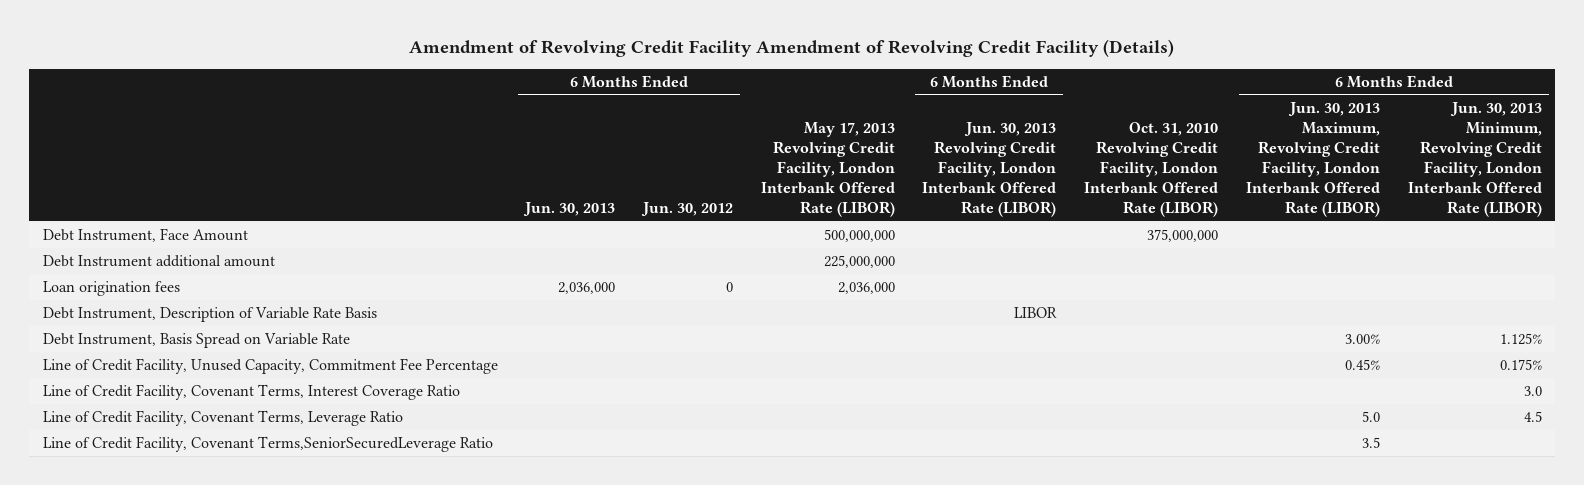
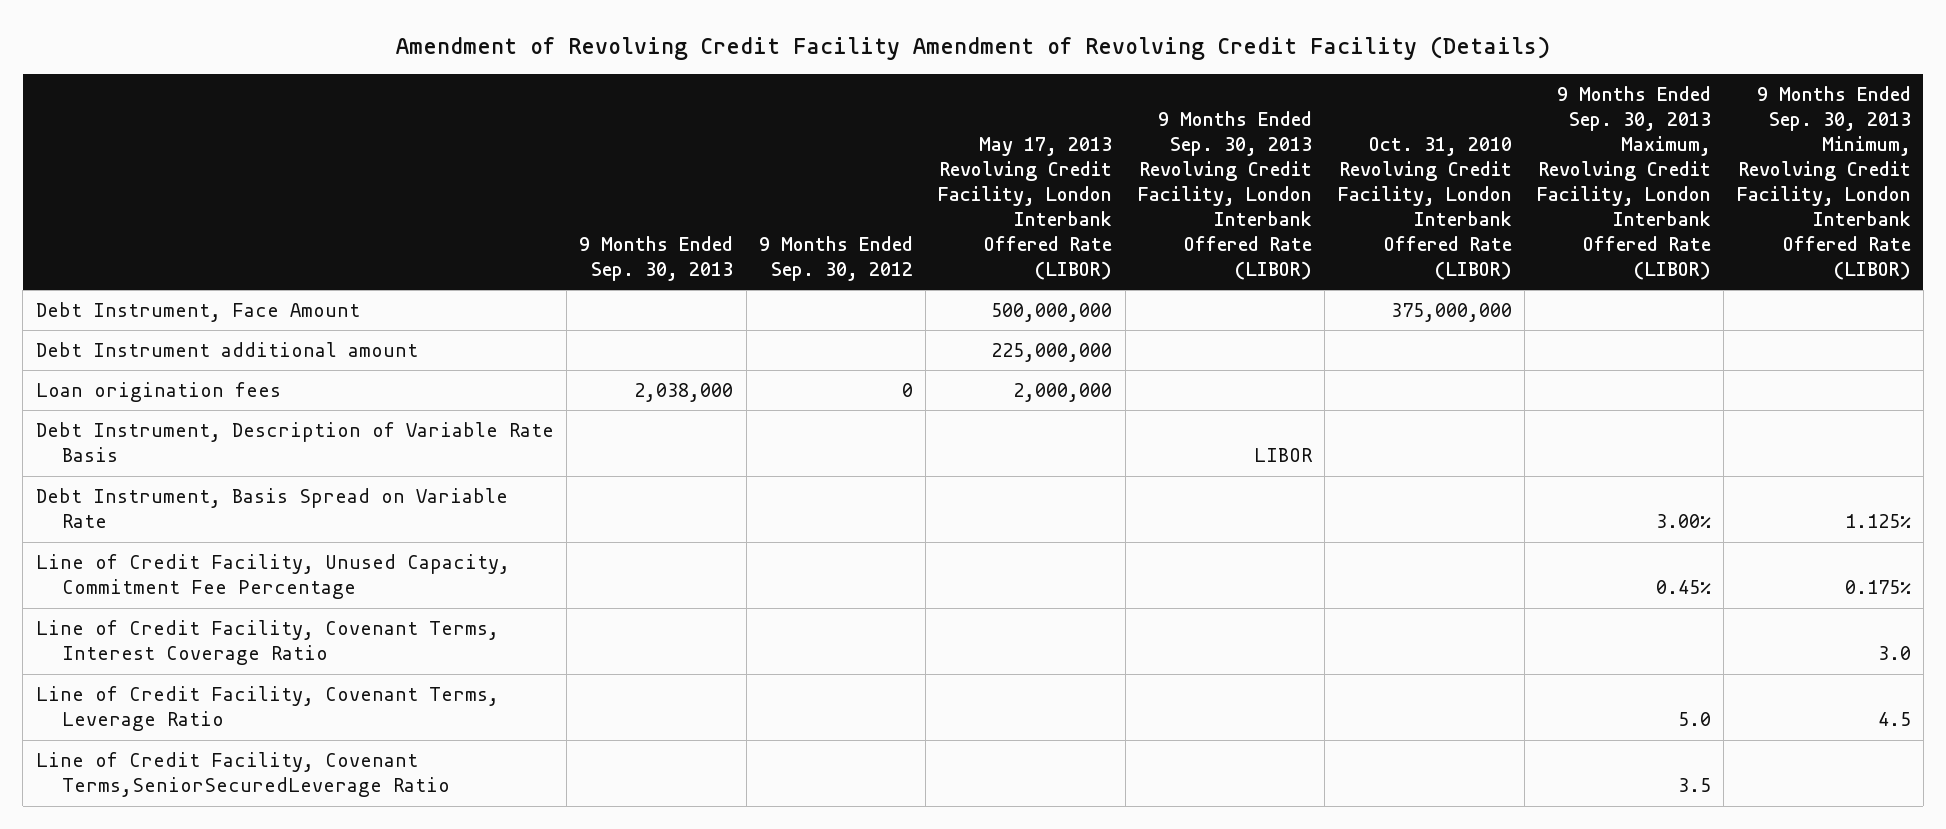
- | 6 Months Ended Jun. 30, 2013 | 6 Months Ended Jun. 30, 2012 | May 17, 2013 Revolving Credit Facility, London Interbank Offered Rate (LIBOR) | 6 Months Ended Jun. 30, 2013 Revolving Credit Facility, London Interbank Offered Rate (LIBOR) | Oct. 31, 2010 Revolving Credit Facility, London Interbank Offered Rate (LIBOR) | 6 Months Ended Jun. 30, 2013 Maximum, Revolving Credit Facility, London Interbank Offered Rate (LIBOR) | 6 Months Ended Jun. 30, 2013 Minimum, Revolving Credit Facility, London Interbank Offered Rate (LIBOR)
+ | 9 Months Ended Sep. 30, 2013 | 9 Months Ended Sep. 30, 2012 | May 17, 2013 Revolving Credit Facility, London Interbank Offered Rate (LIBOR) | 9 Months Ended Sep. 30, 2013 Revolving Credit Facility, London Interbank Offered Rate (LIBOR) | Oct. 31, 2010 Revolving Credit Facility, London Interbank Offered Rate (LIBOR) | 9 Months Ended Sep. 30, 2013 Maximum, Revolving Credit Facility, London Interbank Offered Rate (LIBOR) | 9 Months Ended Sep. 30, 2013 Minimum, Revolving Credit Facility, London Interbank Offered Rate (LIBOR)
- Loan origination fees | 2,036,000 | 0 | 2,036,000 | | | |
+ Loan origination fees | 2,038,000 | 0 | 2,000,000 | | | |

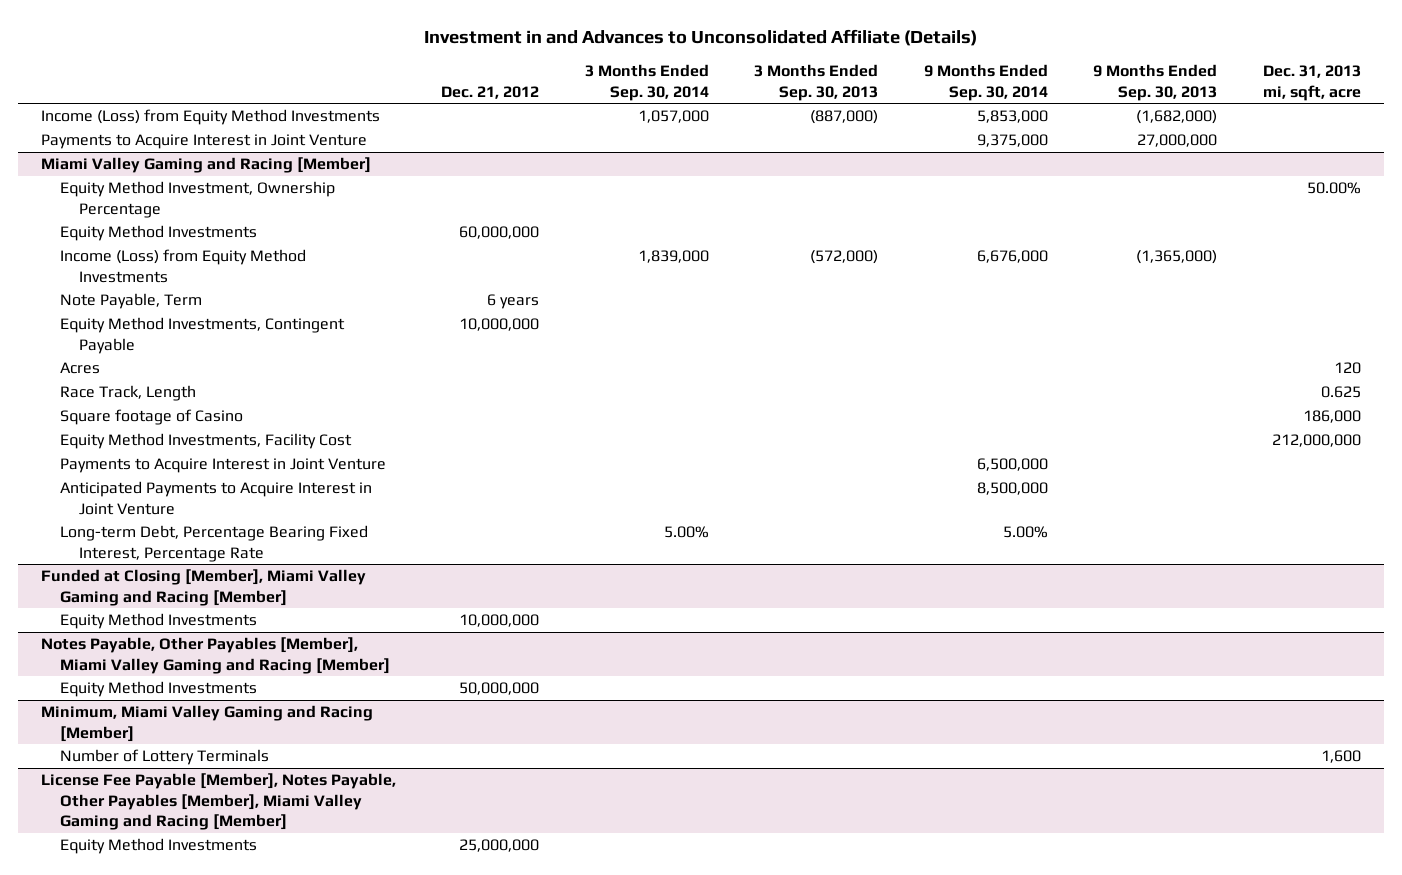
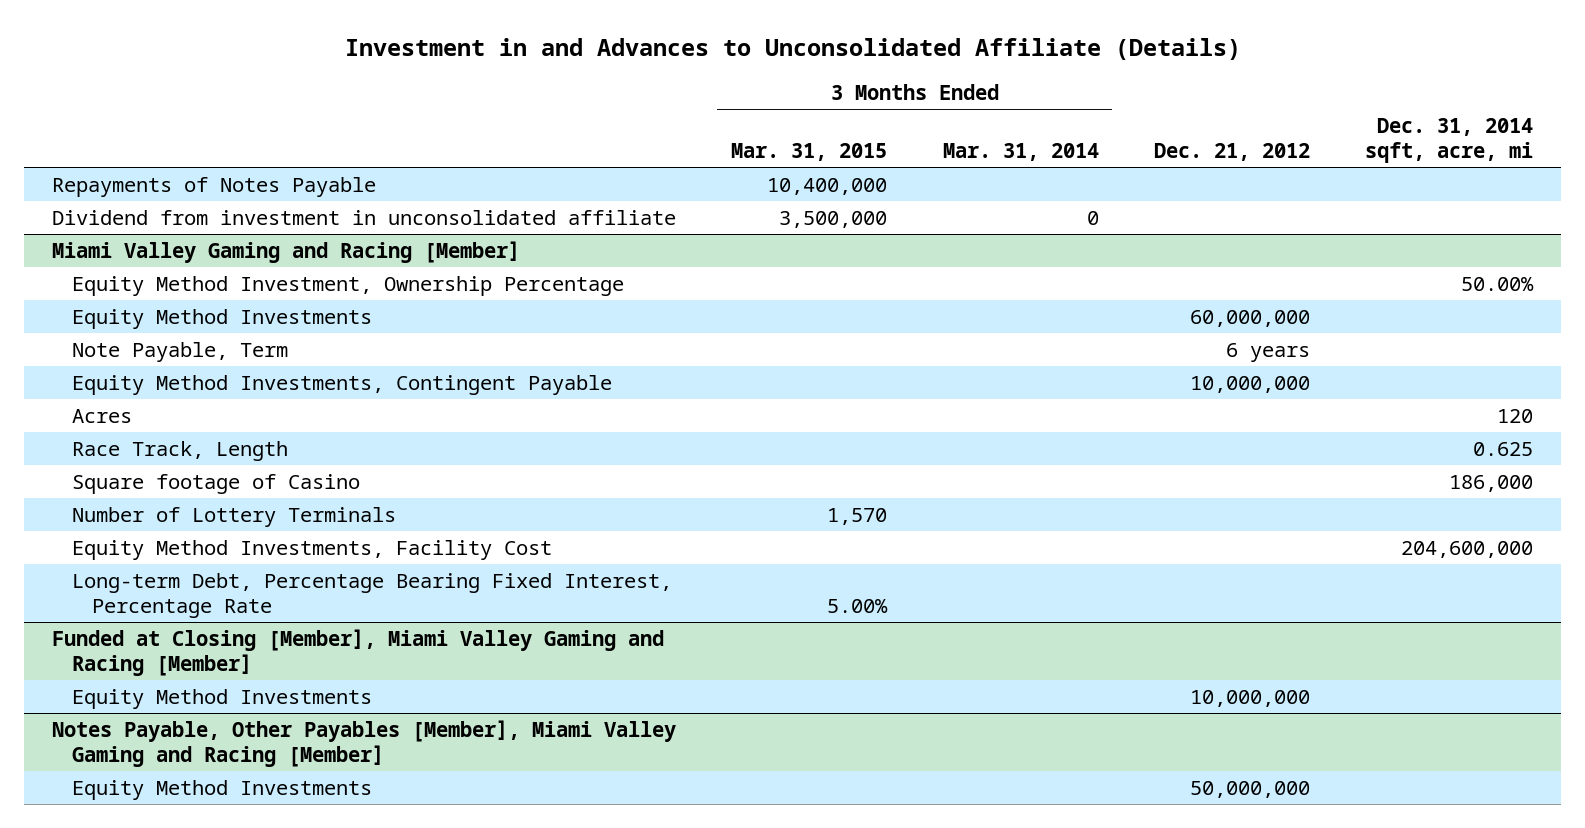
- | Dec. 21, 2012 | 3 Months Ended Sep. 30, 2014 | 3 Months Ended Sep. 30, 2013 | 9 Months Ended Sep. 30, 2014 | 9 Months Ended Sep. 30, 2013 | Dec. 31, 2013 mi, sqft, acre
+ | 3 Months Ended Mar. 31, 2015 | 3 Months Ended Mar. 31, 2014 | Dec. 21, 2012 | Dec. 31, 2014 sqft, acre, mi
- Income (Loss) from Equity Method Investments | | 1,057,000 | (887,000) | 5,853,000 | (1,682,000) |
- Payments to Acquire Interest in Joint Venture | | | | 9,375,000 | 27,000,000 |
+ Repayments of Notes Payable | 10,400,000 | | |
+ Dividend from investment in unconsolidated affiliate | 3,500,000 | 0 | |
@ Miami Valley Gaming and Racing [Member]
- Income (Loss) from Equity Method Investments | | 1,839,000 | (572,000) | 6,676,000 | (1,365,000) |
+ Number of Lottery Terminals | 1,570 | | |
- Payments to Acquire Interest in Joint Venture | | | | 6,500,000 | |
- Anticipated Payments to Acquire Interest in Joint Venture | | | | 8,500,000 | |
- Minimum, Miami Valley Gaming and Racing [Member]
- Number of Lottery Terminals | | | | | | 1,600
- License Fee Payable [Member], Notes Payable, Other Payables [Member], Miami Valley Gaming and Racing [Member]
- Equity Method Investments | 25,000,000 | | | | |

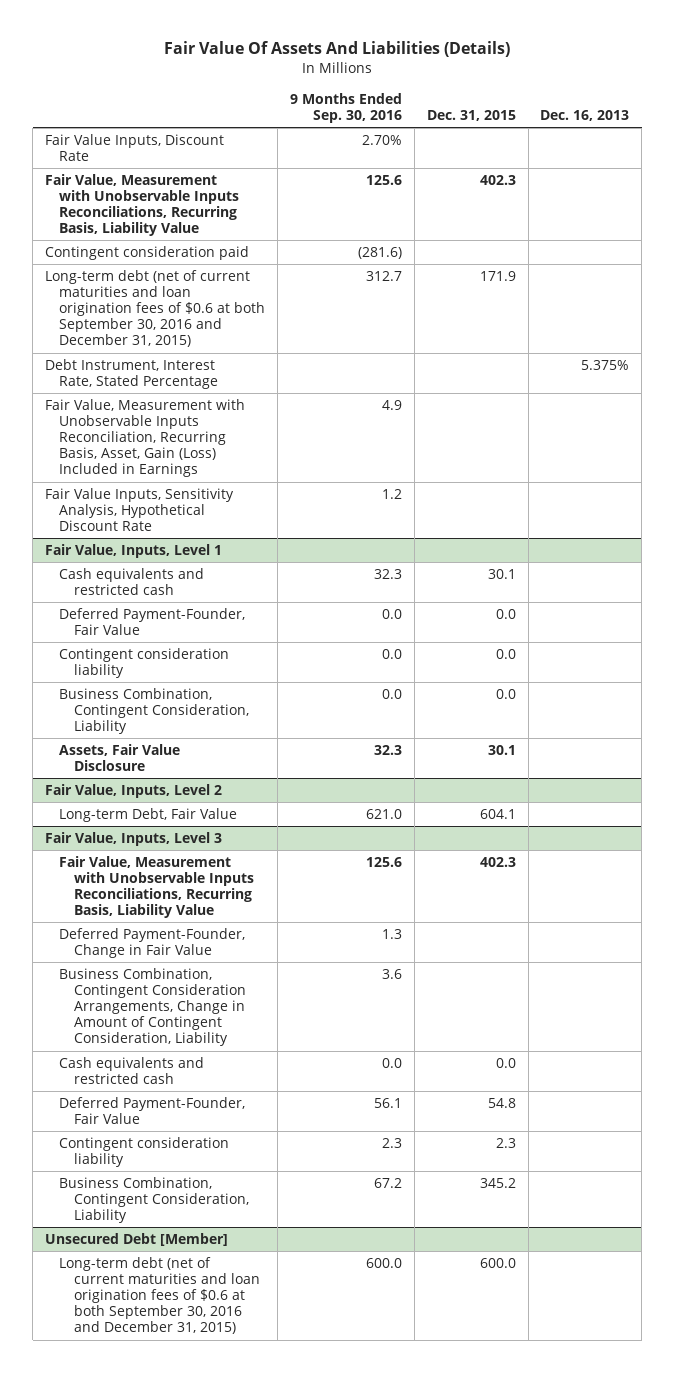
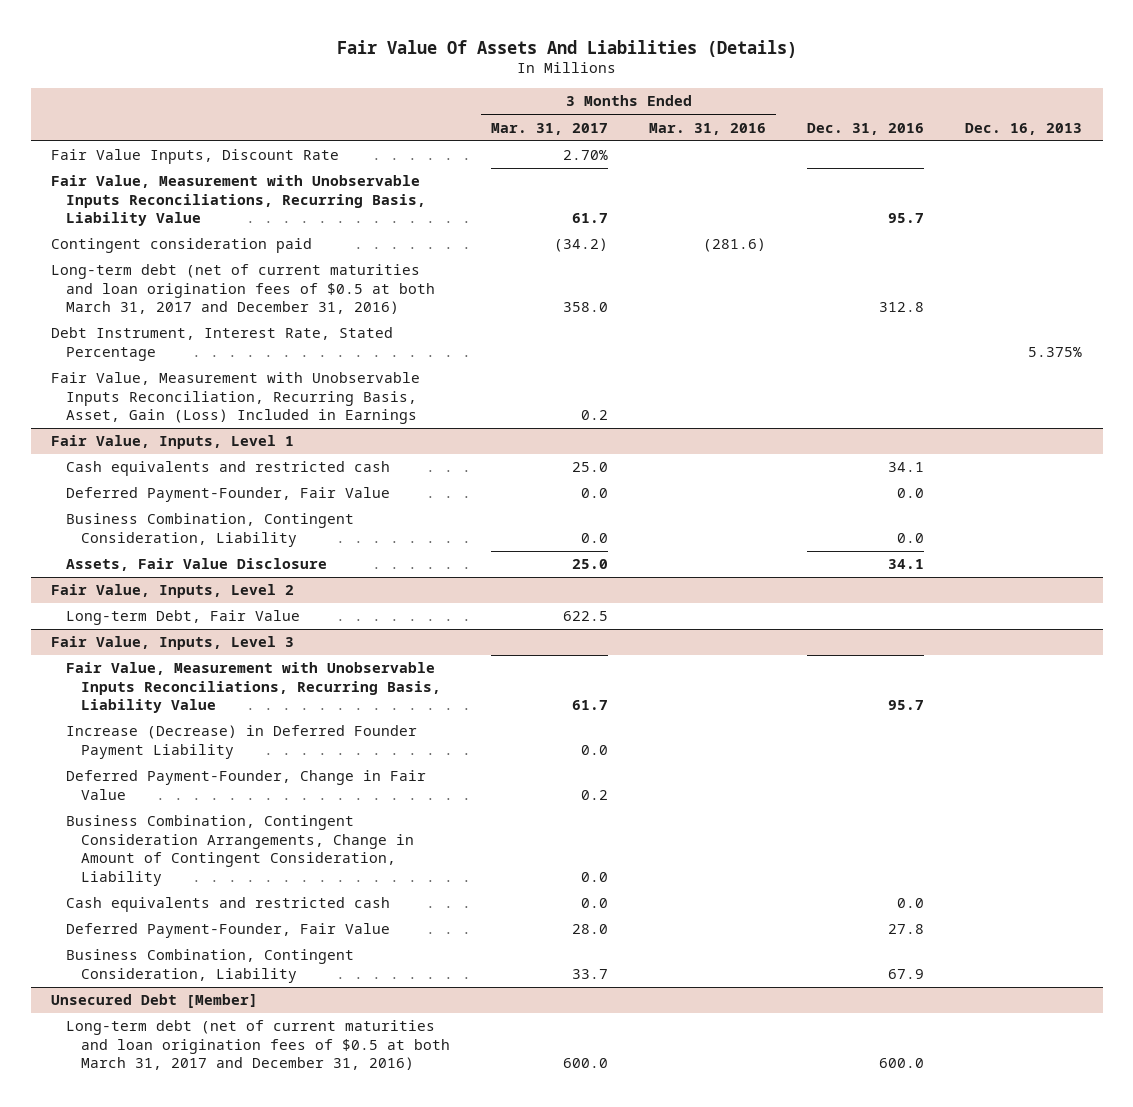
- | 9 Months Ended Sep. 30, 2016 | Dec. 31, 2015 | Dec. 16, 2013
+ | 3 Months Ended Mar. 31, 2017 | 3 Months Ended Mar. 31, 2016 | Dec. 31, 2016 | Dec. 16, 2013
- Long-term debt (net of current maturities and loan origination fees of $0.6 at both September 30, 2016 and December 31, 2015) | 312.7 | 171.9 |
+ Long-term debt (net of current maturities and loan origination fees of $0.5 at both March 31, 2017 and December 31, 2016) | 358.0 | | 312.8 |
- Fair Value Inputs, Sensitivity Analysis, Hypothetical Discount Rate | 1.2 | |
@ Fair Value, Inputs, Level 1
- Contingent consideration liability | 0.0 | 0.0 |
@ Fair Value, Inputs, Level 3
+ Increase (Decrease) in Deferred Founder Payment Liability | 0.0 | | |
- Contingent consideration liability | 2.3 | 2.3 |
@ Unsecured Debt [Member]
- Long-term debt (net of current maturities and loan origination fees of $0.6 at both September 30, 2016 and December 31, 2015) | 600.0 | 600.0 |
+ Long-term debt (net of current maturities and loan origination fees of $0.5 at both March 31, 2017 and December 31, 2016) | 600.0 | | 600.0 |

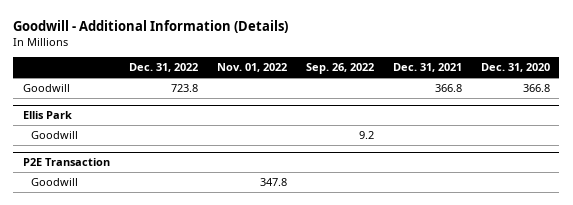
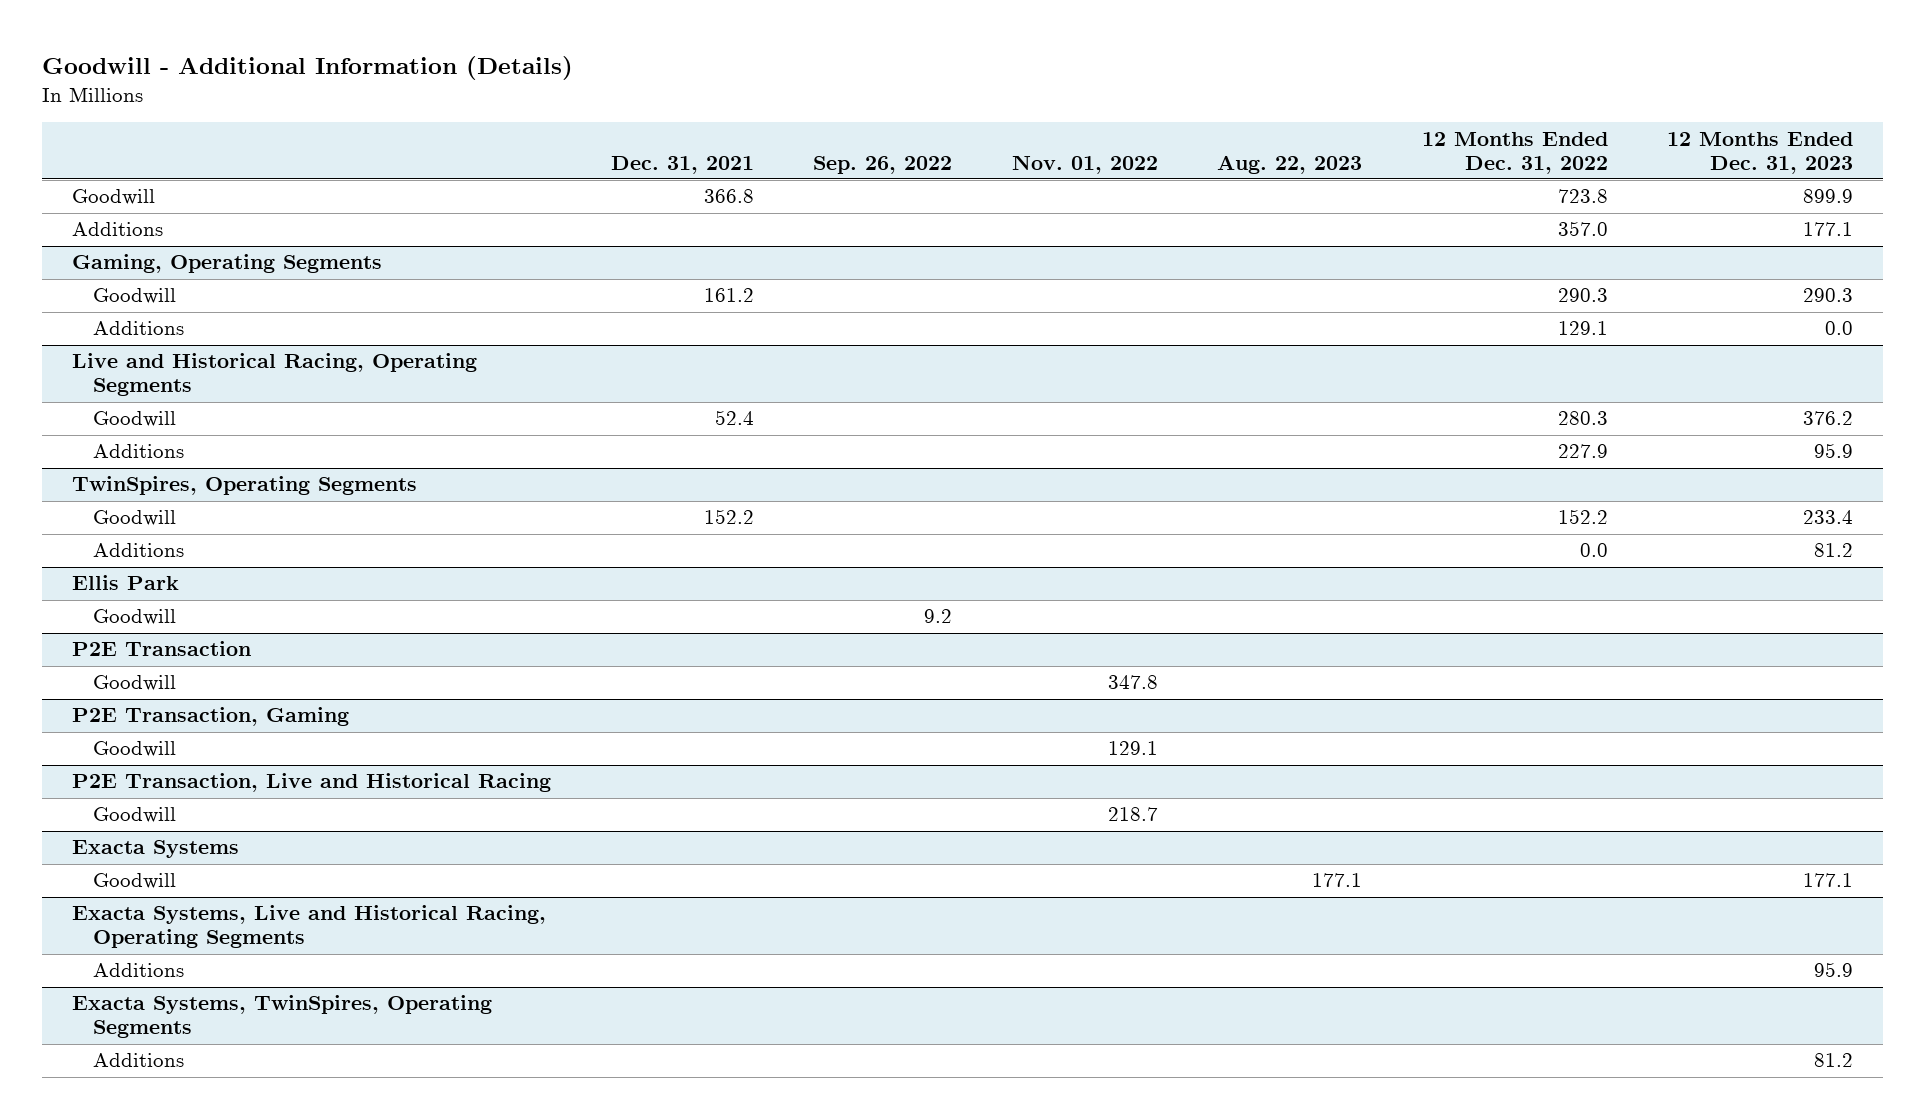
- | Dec. 31, 2022 | Nov. 01, 2022 | Sep. 26, 2022 | Dec. 31, 2021 | Dec. 31, 2020
+ | Dec. 31, 2021 | Sep. 26, 2022 | Nov. 01, 2022 | Aug. 22, 2023 | 12 Months Ended Dec. 31, 2022 | 12 Months Ended Dec. 31, 2023
+ Additions | | | | | 357.0 | 177.1
+ Gaming, Operating Segments
+ Goodwill | 161.2 | | | | 290.3 | 290.3
+ Additions | | | | | 129.1 | 0.0
+ Live and Historical Racing, Operating Segments
+ Goodwill | 52.4 | | | | 280.3 | 376.2
+ Additions | | | | | 227.9 | 95.9
+ TwinSpires, Operating Segments
+ Goodwill | 152.2 | | | | 152.2 | 233.4
+ Additions | | | | | 0.0 | 81.2
+ P2E Transaction, Gaming
+ Goodwill | | | 129.1 | | |
+ P2E Transaction, Live and Historical Racing
+ Goodwill | | | 218.7 | | |
+ Exacta Systems
+ Goodwill | | | | 177.1 | | 177.1
+ Exacta Systems, Live and Historical Racing, Operating Segments
+ Additions | | | | | | 95.9
+ Exacta Systems, TwinSpires, Operating Segments
+ Additions | | | | | | 81.2

